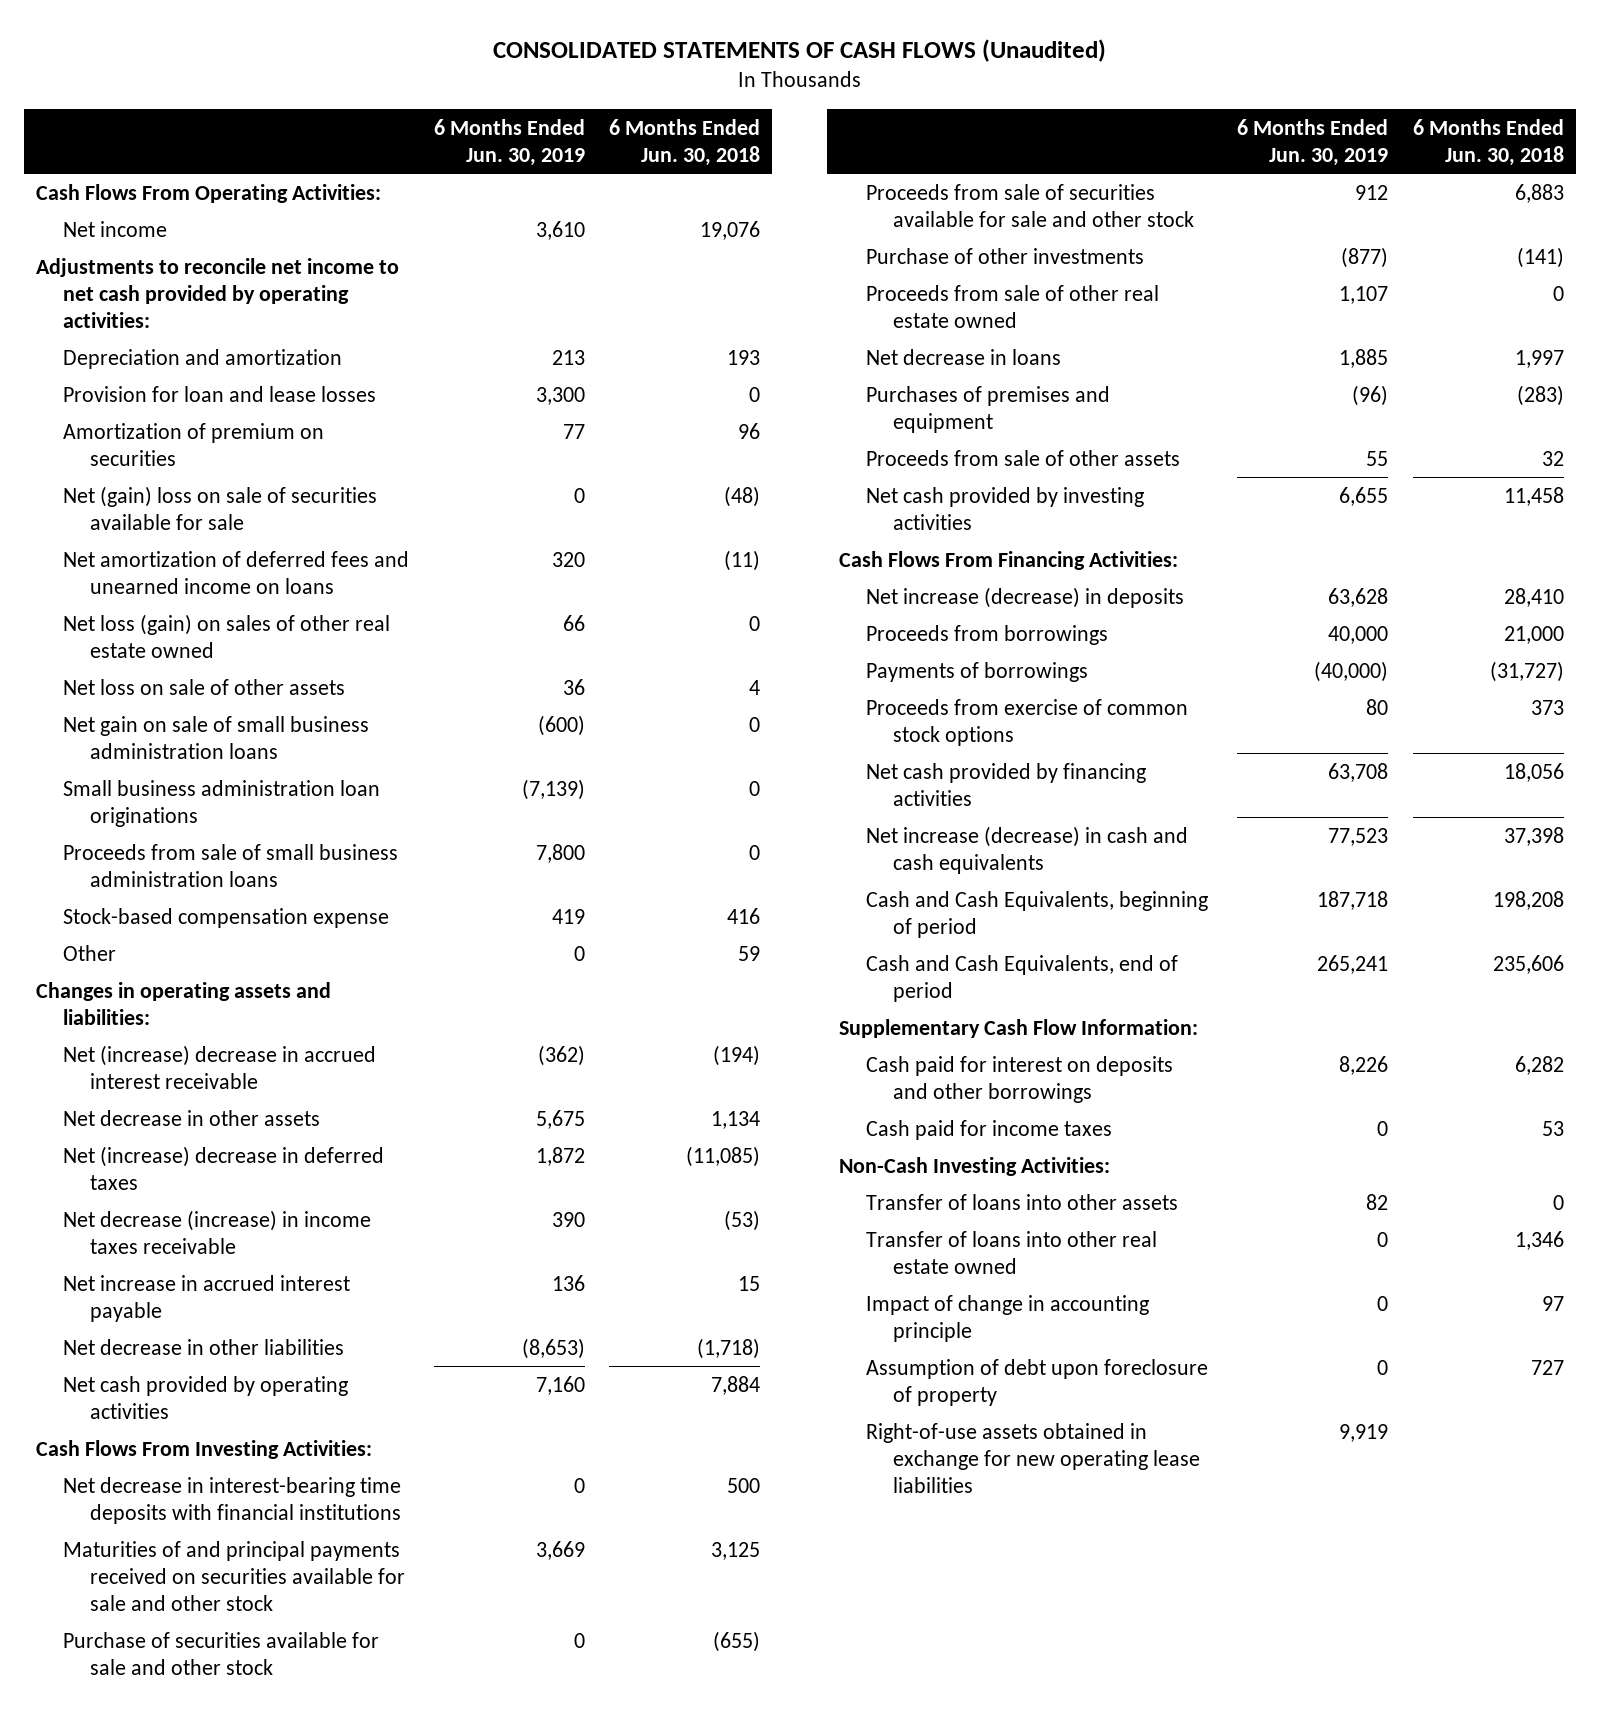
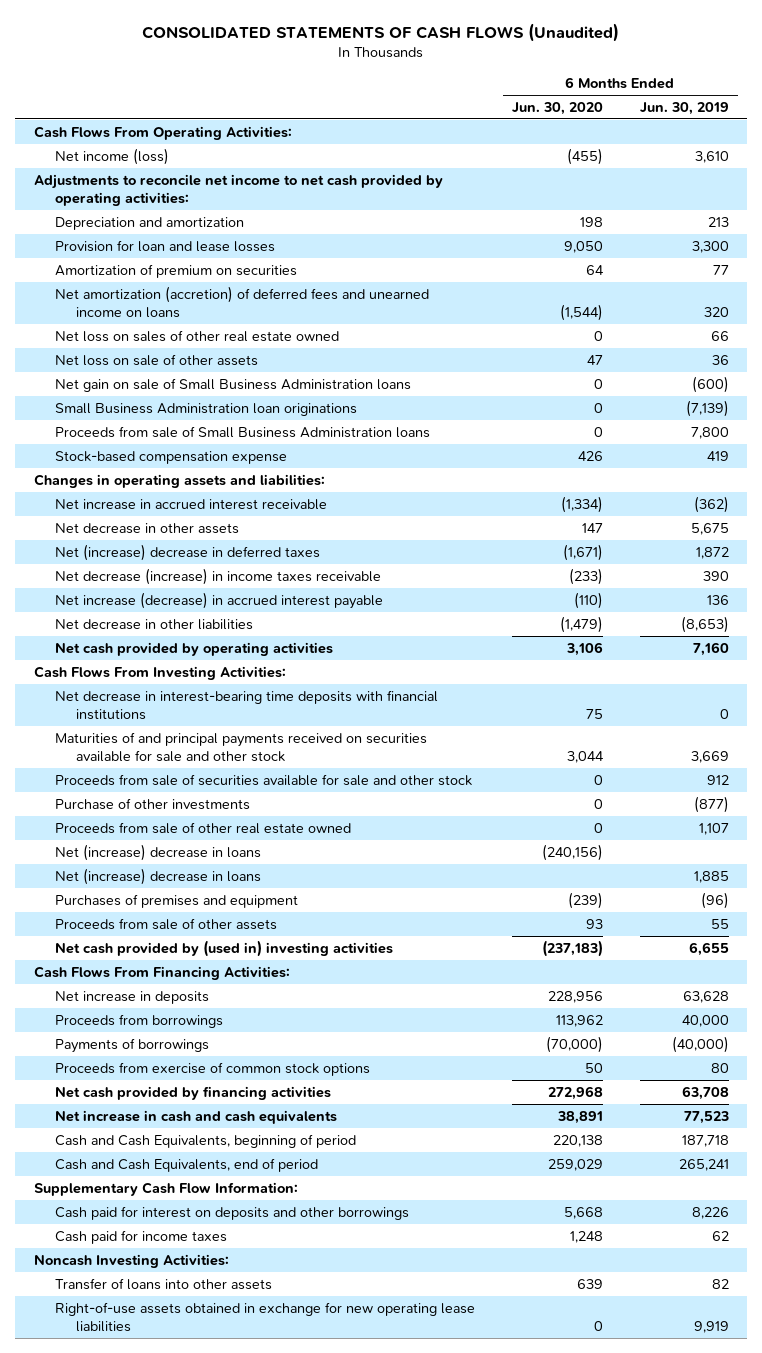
- | 6 Months Ended Jun. 30, 2019 | 6 Months Ended Jun. 30, 2018
+ | 6 Months Ended Jun. 30, 2020 | 6 Months Ended Jun. 30, 2019
- Net income | 3,610 | 19,076
+ Net income (loss) | (455) | 3,610
- Net (gain) loss on sale of securities available for sale | 0 | (48)
- Net amortization of deferred fees and unearned income on loans | 320 | (11)
- Net loss (gain) on sales of other real estate owned | 66 | 0
+ Net amortization (accretion) of deferred fees and unearned income on loans | (1,544) | 320
+ Net loss on sales of other real estate owned | 0 | 66
- Net gain on sale of small business administration loans | (600) | 0
- Small business administration loan originations | (7,139) | 0
- Proceeds from sale of small business administration loans | 7,800 | 0
+ Net gain on sale of Small Business Administration loans | 0 | (600)
+ Small Business Administration loan originations | 0 | (7,139)
+ Proceeds from sale of Small Business Administration loans | 0 | 7,800
- Other | 0 | 59
- Net (increase) decrease in accrued interest receivable | (362) | (194)
+ Net increase in accrued interest receivable | (1,334) | (362)
- Net increase in accrued interest payable | 136 | 15
+ Net increase (decrease) in accrued interest payable | (110) | 136
- Purchase of securities available for sale and other stock | 0 | (655)
- Net decrease in loans | 1,885 | 1,997
+ Net (increase) decrease in loans | (240,156) |
+ Net (increase) decrease in loans | | 1,885
- Net cash provided by investing activities | 6,655 | 11,458
+ Net cash provided by (used in) investing activities | (237,183) | 6,655
- Net increase (decrease) in deposits | 63,628 | 28,410
+ Net increase in deposits | 228,956 | 63,628
- Net increase (decrease) in cash and cash equivalents | 77,523 | 37,398
+ Net increase in cash and cash equivalents | 38,891 | 77,523
- Cash paid for income taxes | 0 | 53
- Non-Cash Investing Activities:
+ Cash paid for income taxes | 1,248 | 62
+ Noncash Investing Activities:
- Transfer of loans into other real estate owned | 0 | 1,346
- Impact of change in accounting principle | 0 | 97
- Assumption of debt upon foreclosure of property | 0 | 727

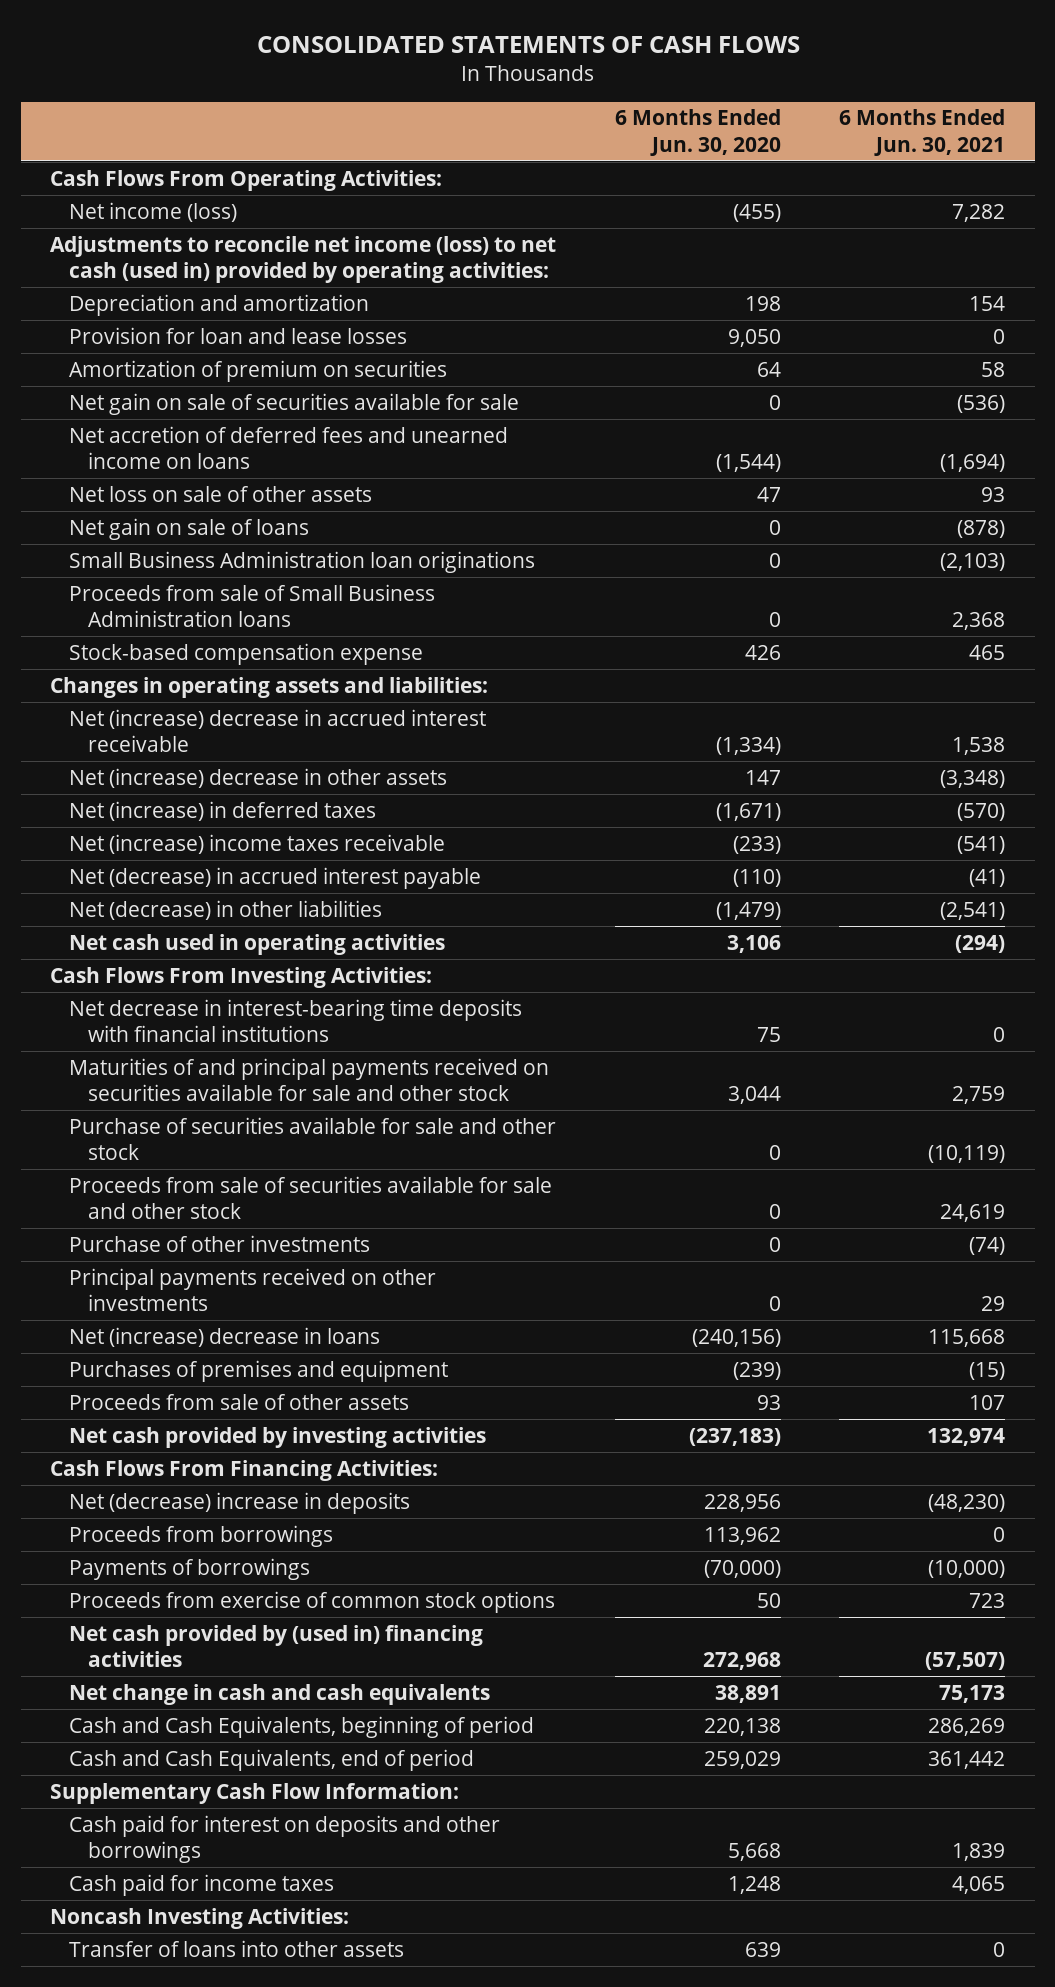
- CONSOLIDATED STATEMENTS OF CASH FLOWS (Unaudited)
+ CONSOLIDATED STATEMENTS OF CASH FLOWS
- | 6 Months Ended Jun. 30, 2020 | 6 Months Ended Jun. 30, 2019
+ | 6 Months Ended Jun. 30, 2020 | 6 Months Ended Jun. 30, 2021
- Adjustments to reconcile net income to net cash provided by operating activities:
+ Adjustments to reconcile net income (loss) to net cash (used in) provided by operating activities:
- Net amortization (accretion) of deferred fees and unearned income on loans | (1,544) | 320
- Net loss on sales of other real estate owned | 0 | 66
+ Net gain on sale of securities available for sale | 0 | (536)
+ Net accretion of deferred fees and unearned income on loans | (1,544) | (1,694)
- Net gain on sale of Small Business Administration loans | 0 | (600)
+ Net gain on sale of loans | 0 | (878)
- Net increase in accrued interest receivable | (1,334) | (362)
- Net decrease in other assets | 147 | 5,675
- Net (increase) decrease in deferred taxes | (1,671) | 1,872
- Net decrease (increase) in income taxes receivable | (233) | 390
- Net increase (decrease) in accrued interest payable | (110) | 136
- Net decrease in other liabilities | (1,479) | (8,653)
- Net cash provided by operating activities | 3,106 | 7,160
+ Net (increase) decrease in accrued interest receivable | (1,334) | 1,538
+ Net (increase) decrease in other assets | 147 | (3,348)
+ Net (increase) in deferred taxes | (1,671) | (570)
+ Net (increase) income taxes receivable | (233) | (541)
+ Net (decrease) in accrued interest payable | (110) | (41)
+ Net (decrease) in other liabilities | (1,479) | (2,541)
+ Net cash used in operating activities | 3,106 | (294)
+ Purchase of securities available for sale and other stock | 0 | (10,119)
- Proceeds from sale of other real estate owned | 0 | 1,107
+ Principal payments received on other investments | 0 | 29
- Net (increase) decrease in loans | | 1,885
- Net cash provided by (used in) investing activities | (237,183) | 6,655
+ Net cash provided by investing activities | (237,183) | 132,974
- Net increase in deposits | 228,956 | 63,628
+ Net (decrease) increase in deposits | 228,956 | (48,230)
- Net cash provided by financing activities | 272,968 | 63,708
- Net increase in cash and cash equivalents | 38,891 | 77,523
+ Net cash provided by (used in) financing activities | 272,968 | (57,507)
+ Net change in cash and cash equivalents | 38,891 | 75,173
- Right-of-use assets obtained in exchange for new operating lease liabilities | 0 | 9,919

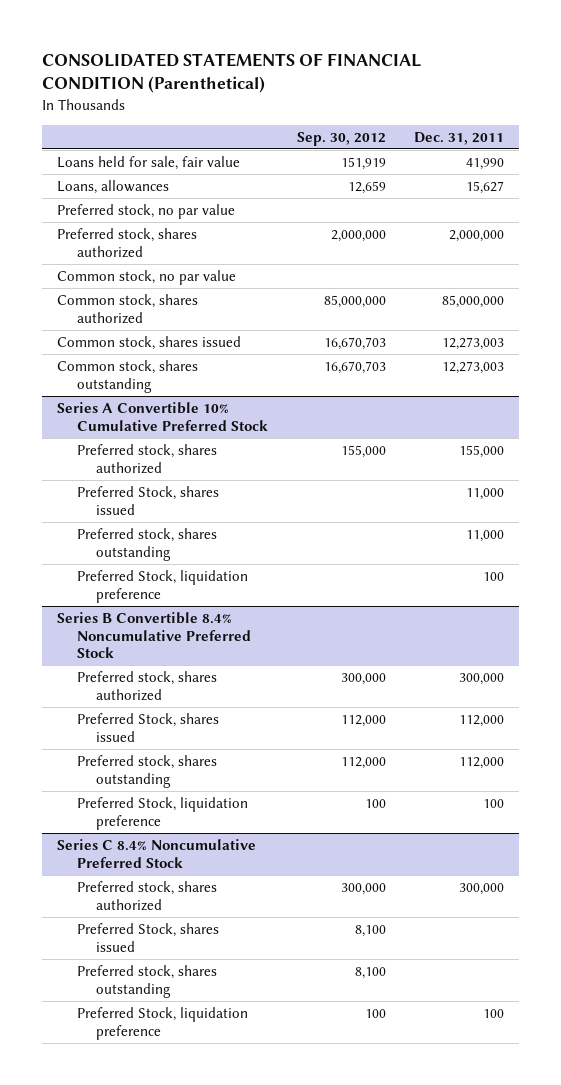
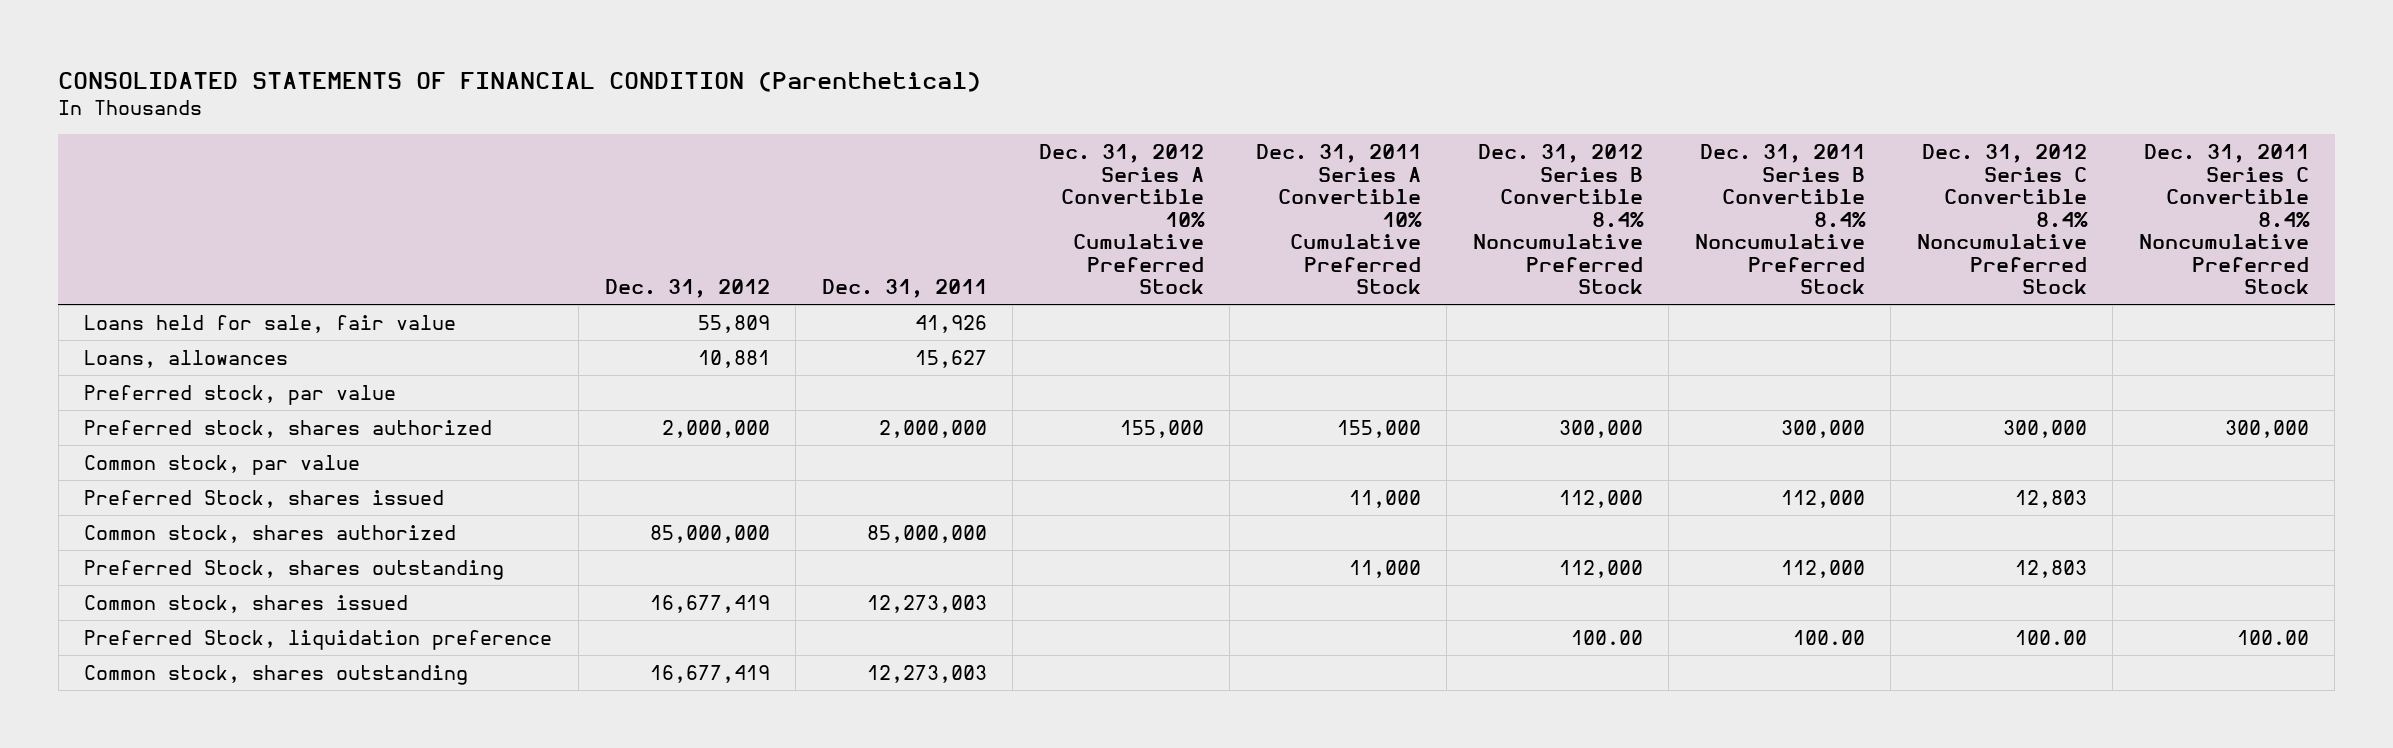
- | Sep. 30, 2012 | Dec. 31, 2011
+ | Dec. 31, 2012 | Dec. 31, 2011 | Dec. 31, 2012 Series A Convertible 10% Cumulative Preferred Stock | Dec. 31, 2011 Series A Convertible 10% Cumulative Preferred Stock | Dec. 31, 2012 Series B Convertible 8.4% Noncumulative Preferred Stock | Dec. 31, 2011 Series B Convertible 8.4% Noncumulative Preferred Stock | Dec. 31, 2012 Series C Convertible 8.4% Noncumulative Preferred Stock | Dec. 31, 2011 Series C Convertible 8.4% Noncumulative Preferred Stock
- Loans held for sale, fair value | 151,919 | 41,990
+ Loans held for sale, fair value | 55,809 | 41,926 | | | | | |
- Preferred stock, no par value
+ Preferred stock, par value
- Common stock, no par value
+ Common stock, par value
+ Preferred Stock, shares issued | | | | 11,000 | 112,000 | 112,000 | 12,803 |
+ Preferred Stock, shares outstanding | | | | 11,000 | 112,000 | 112,000 | 12,803 |
+ Preferred Stock, liquidation preference | | | | | 100.00 | 100.00 | 100.00 | 100.00
- Series A Convertible 10% Cumulative Preferred Stock
- Preferred stock, shares authorized | 155,000 | 155,000
- Preferred Stock, shares issued | | 11,000
- Preferred stock, shares outstanding | | 11,000
- Preferred Stock, liquidation preference | | 100
- Series B Convertible 8.4% Noncumulative Preferred Stock
- Preferred stock, shares authorized | 300,000 | 300,000
- Preferred Stock, shares issued | 112,000 | 112,000
- Preferred stock, shares outstanding | 112,000 | 112,000
- Preferred Stock, liquidation preference | 100 | 100
- Series C 8.4% Noncumulative Preferred Stock
- Preferred stock, shares authorized | 300,000 | 300,000
- Preferred Stock, shares issued | 8,100 |
- Preferred stock, shares outstanding | 8,100 |
- Preferred Stock, liquidation preference | 100 | 100

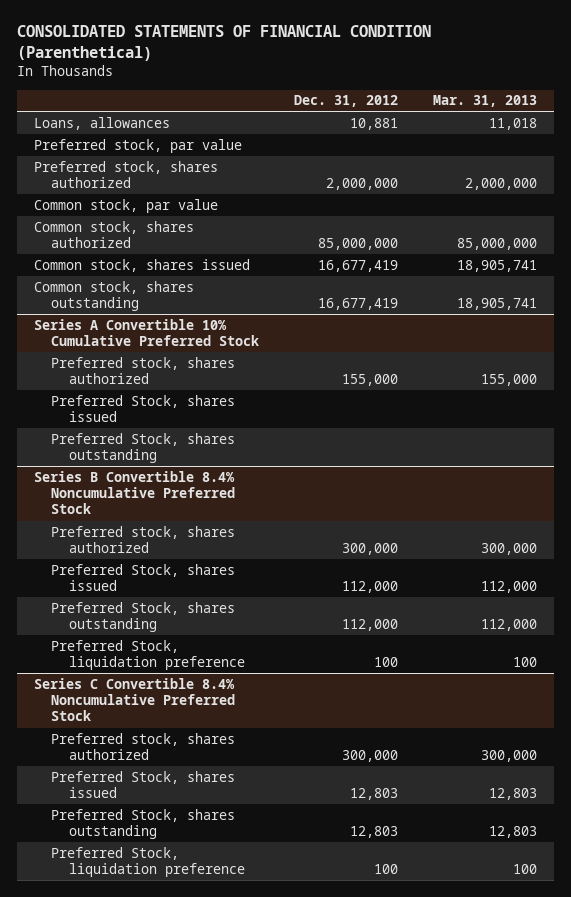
- | Dec. 31, 2012 | Dec. 31, 2011 | Dec. 31, 2012 Series A Convertible 10% Cumulative Preferred Stock | Dec. 31, 2011 Series A Convertible 10% Cumulative Preferred Stock | Dec. 31, 2012 Series B Convertible 8.4% Noncumulative Preferred Stock | Dec. 31, 2011 Series B Convertible 8.4% Noncumulative Preferred Stock | Dec. 31, 2012 Series C Convertible 8.4% Noncumulative Preferred Stock | Dec. 31, 2011 Series C Convertible 8.4% Noncumulative Preferred Stock
+ | Dec. 31, 2012 | Mar. 31, 2013
- Loans held for sale, fair value | 55,809 | 41,926 | | | | | |
- Preferred Stock, shares issued | | | | 11,000 | 112,000 | 112,000 | 12,803 |
- Preferred Stock, shares outstanding | | | | 11,000 | 112,000 | 112,000 | 12,803 |
- Preferred Stock, liquidation preference | | | | | 100.00 | 100.00 | 100.00 | 100.00
+ Series A Convertible 10% Cumulative Preferred Stock
+ Preferred stock, shares authorized | 155,000 | 155,000
+ Preferred Stock, shares issued
+ Preferred Stock, shares outstanding
+ Series B Convertible 8.4% Noncumulative Preferred Stock
+ Preferred stock, shares authorized | 300,000 | 300,000
+ Preferred Stock, shares issued | 112,000 | 112,000
+ Preferred Stock, shares outstanding | 112,000 | 112,000
+ Preferred Stock, liquidation preference | 100 | 100
+ Series C Convertible 8.4% Noncumulative Preferred Stock
+ Preferred stock, shares authorized | 300,000 | 300,000
+ Preferred Stock, shares issued | 12,803 | 12,803
+ Preferred Stock, shares outstanding | 12,803 | 12,803
+ Preferred Stock, liquidation preference | 100 | 100

